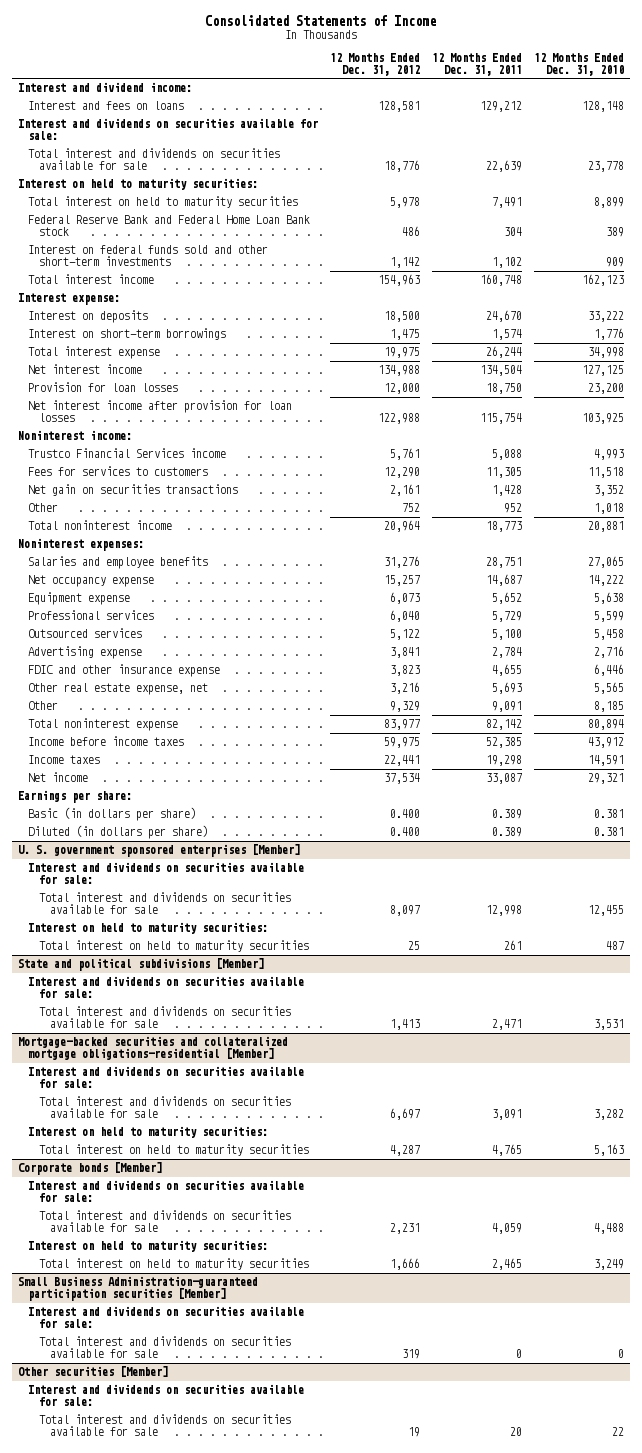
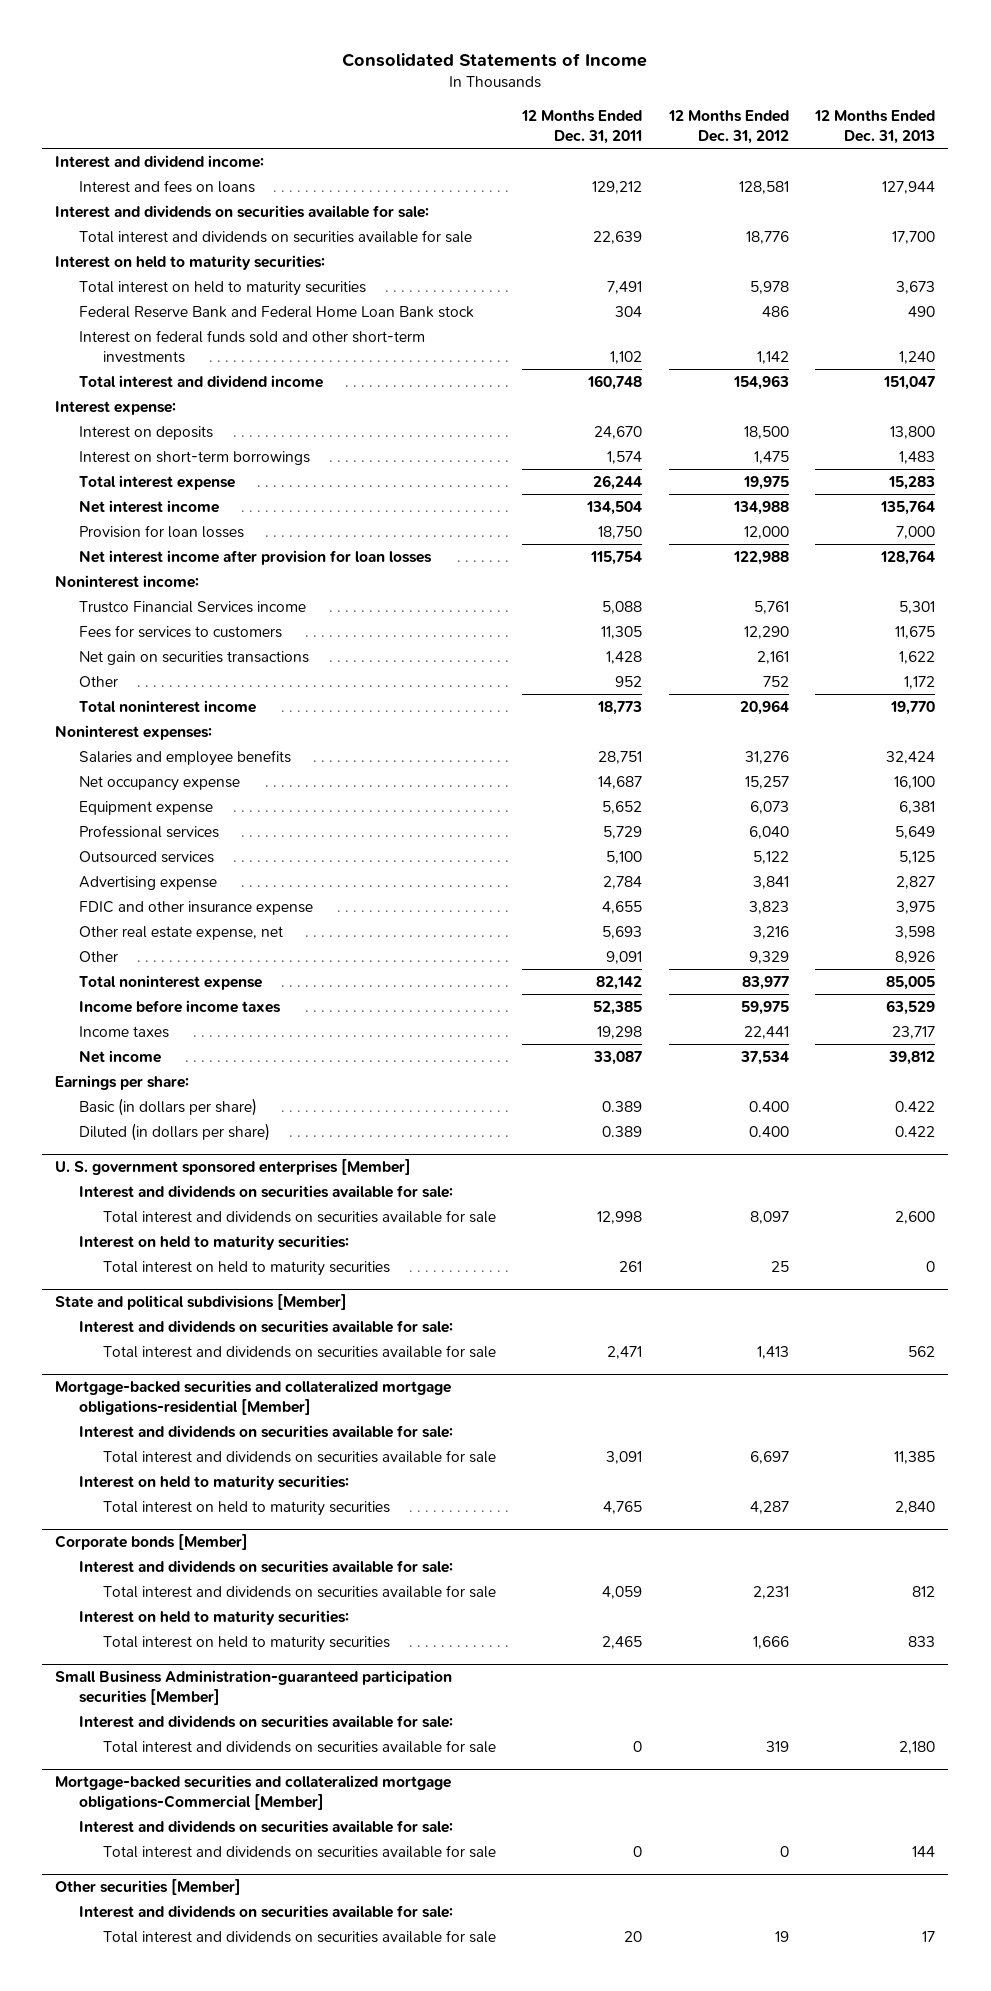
- | 12 Months Ended Dec. 31, 2012 | 12 Months Ended Dec. 31, 2011 | 12 Months Ended Dec. 31, 2010
+ | 12 Months Ended Dec. 31, 2011 | 12 Months Ended Dec. 31, 2012 | 12 Months Ended Dec. 31, 2013
- Total interest income | 154,963 | 160,748 | 162,123
+ Total interest and dividend income | 160,748 | 154,963 | 151,047
+ Mortgage-backed securities and collateralized mortgage obligations-Commercial [Member]
+ Interest and dividends on securities available for sale:
+ Total interest and dividends on securities available for sale | 0 | 0 | 144

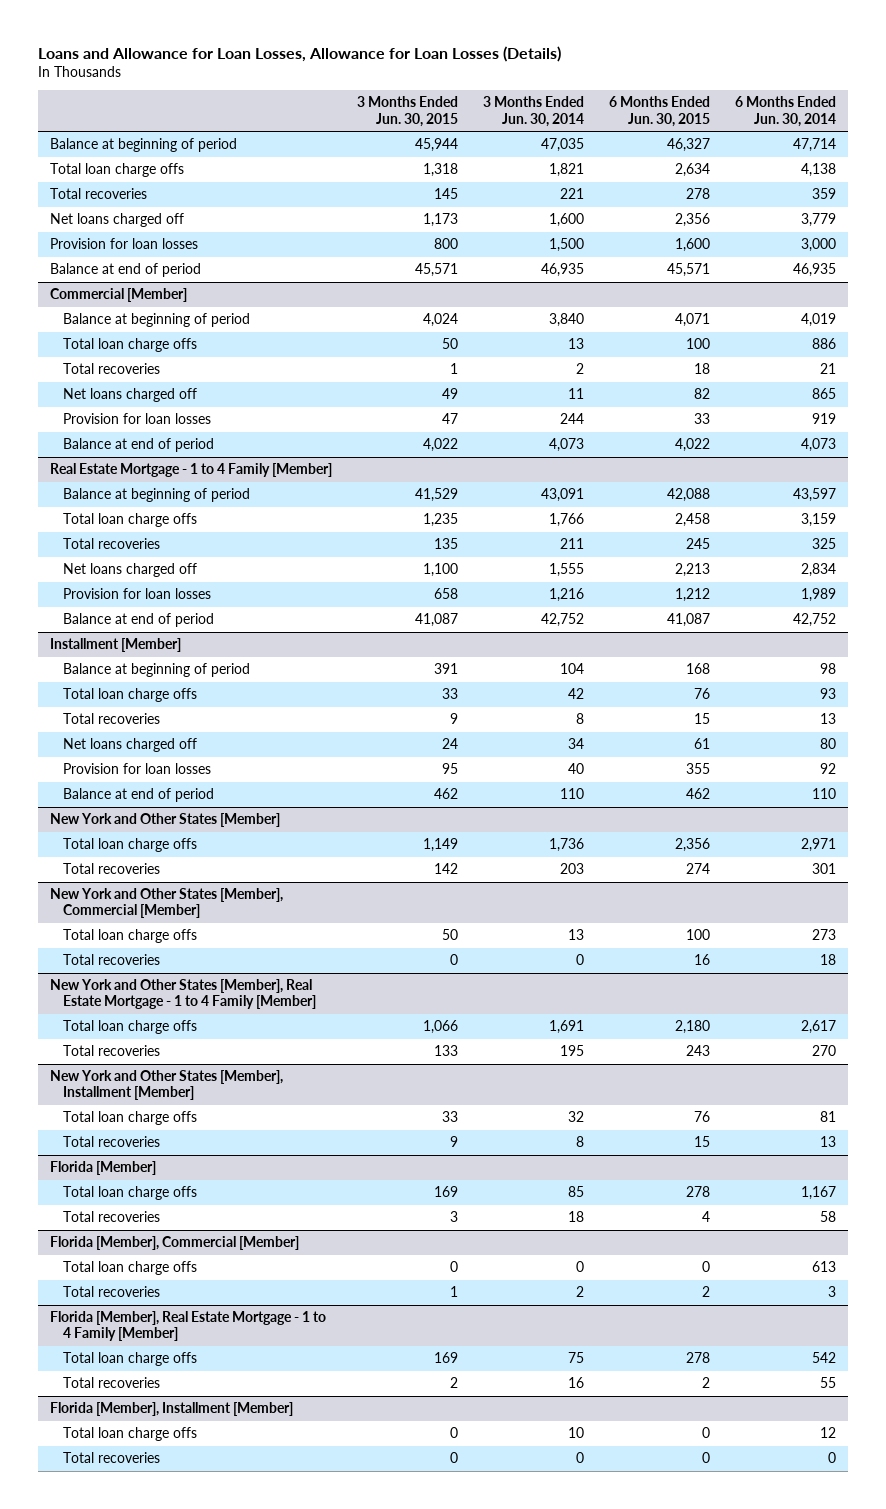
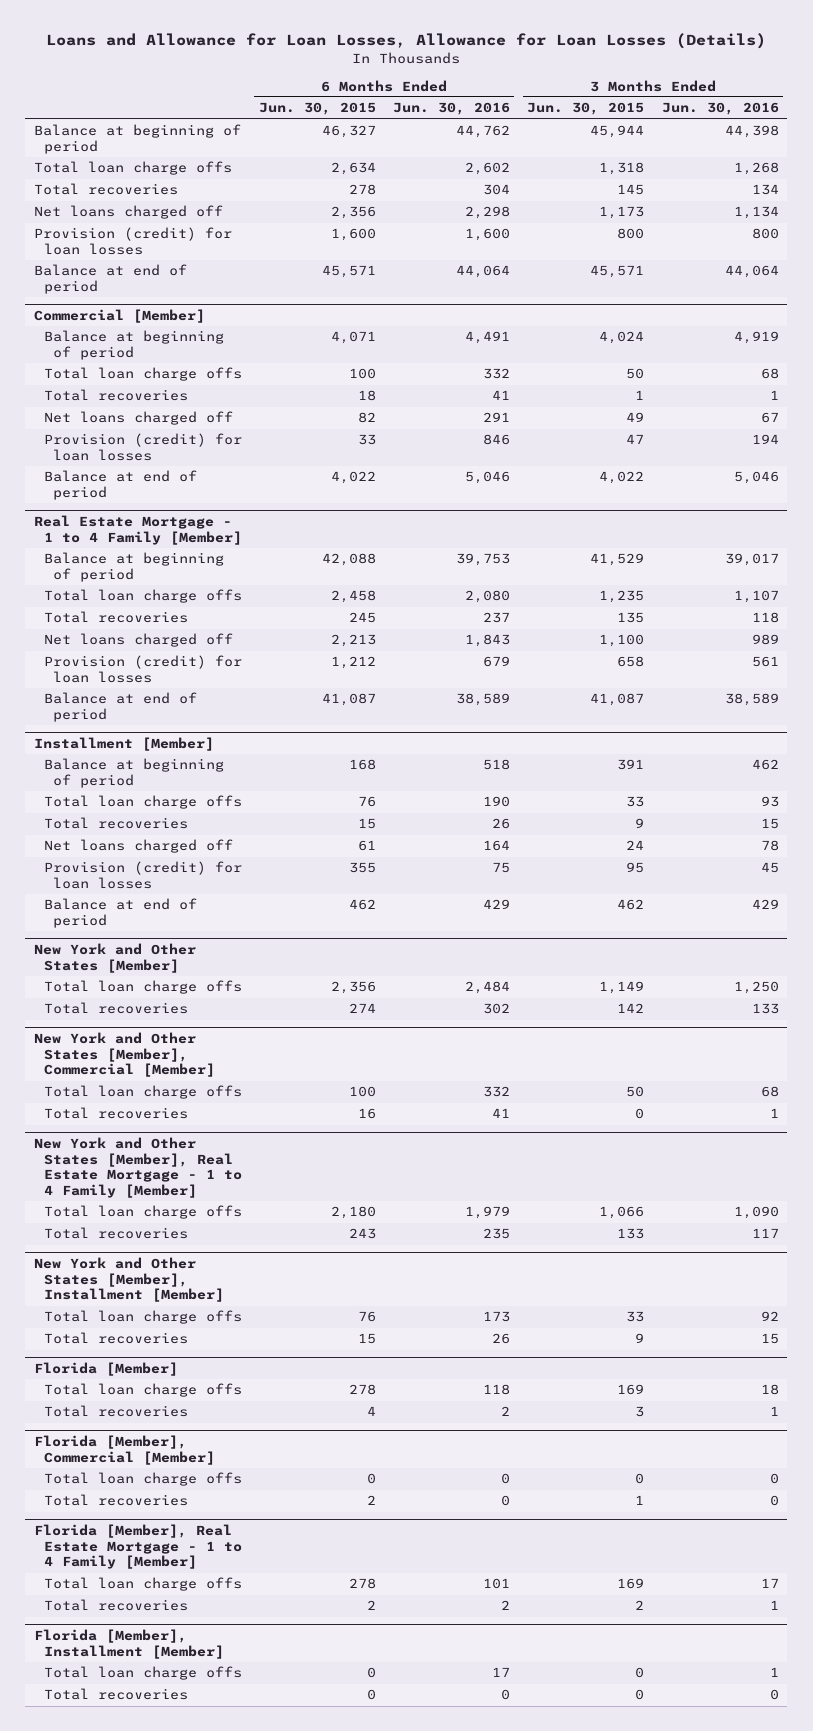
- | 3 Months Ended Jun. 30, 2015 | 3 Months Ended Jun. 30, 2014 | 6 Months Ended Jun. 30, 2015 | 6 Months Ended Jun. 30, 2014
+ | 6 Months Ended Jun. 30, 2015 | 6 Months Ended Jun. 30, 2016 | 3 Months Ended Jun. 30, 2015 | 3 Months Ended Jun. 30, 2016
- Provision for loan losses | 800 | 1,500 | 1,600 | 3,000
+ Provision (credit) for loan losses | 1,600 | 1,600 | 800 | 800
@ Commercial [Member]
- Provision for loan losses | 47 | 244 | 33 | 919
+ Provision (credit) for loan losses | 33 | 846 | 47 | 194
@ Real Estate Mortgage - 1 to 4 Family [Member]
- Provision for loan losses | 658 | 1,216 | 1,212 | 1,989
+ Provision (credit) for loan losses | 1,212 | 679 | 658 | 561
@ Installment [Member]
- Provision for loan losses | 95 | 40 | 355 | 92
+ Provision (credit) for loan losses | 355 | 75 | 95 | 45

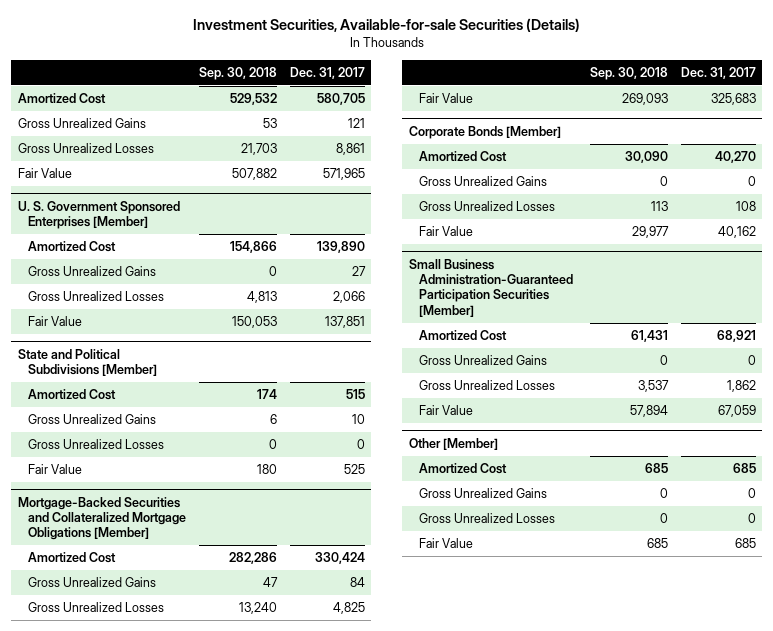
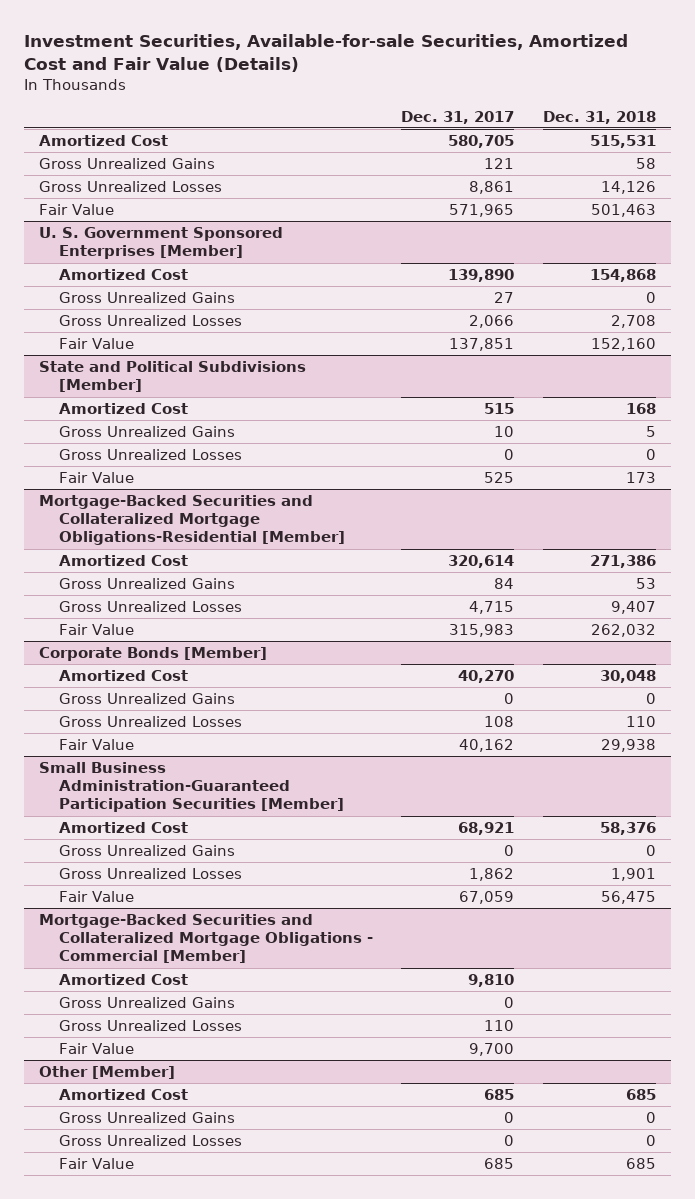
- Investment Securities, Available-for-sale Securities (Details)
+ Investment Securities, Available-for-sale Securities, Amortized Cost and Fair Value (Details)
- | Sep. 30, 2018 | Dec. 31, 2017
+ | Dec. 31, 2017 | Dec. 31, 2018
- Mortgage-Backed Securities and Collateralized Mortgage Obligations [Member]
- Amortized Cost | 282,286 | 330,424
+ Mortgage-Backed Securities and Collateralized Mortgage Obligations-Residential [Member]
+ Amortized Cost | 320,614 | 271,386
- Gross Unrealized Losses | 13,240 | 4,825
- Fair Value | 269,093 | 325,683
+ Gross Unrealized Losses | 4,715 | 9,407
+ Fair Value | 315,983 | 262,032
+ Mortgage-Backed Securities and Collateralized Mortgage Obligations - Commercial [Member]
+ Amortized Cost | 9,810 |
+ Gross Unrealized Gains | 0 |
+ Gross Unrealized Losses | 110 |
+ Fair Value | 9,700 |

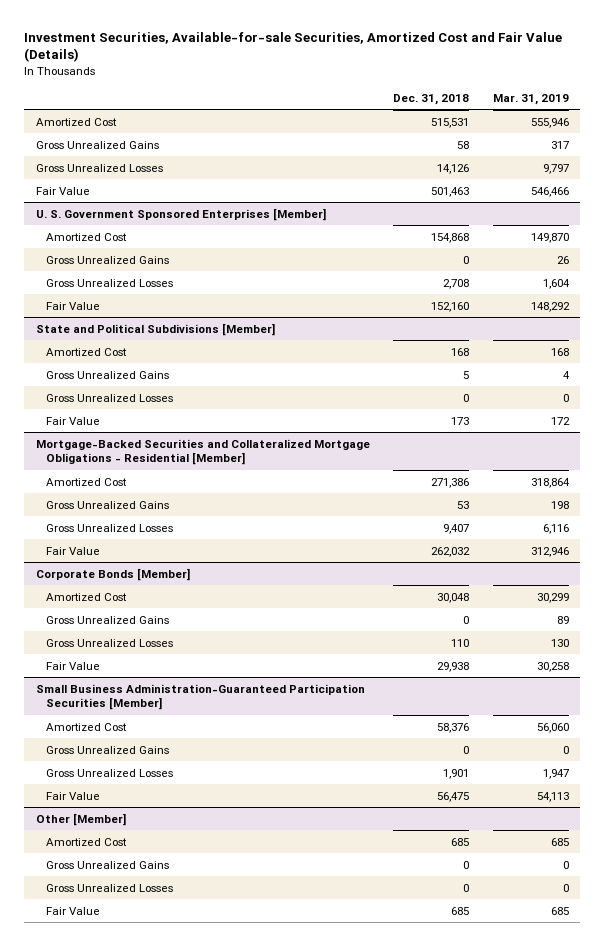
- | Dec. 31, 2017 | Dec. 31, 2018
+ | Dec. 31, 2018 | Mar. 31, 2019
- Mortgage-Backed Securities and Collateralized Mortgage Obligations-Residential [Member]
+ Mortgage-Backed Securities and Collateralized Mortgage Obligations - Residential [Member]
- Mortgage-Backed Securities and Collateralized Mortgage Obligations - Commercial [Member]
- Amortized Cost | 9,810 |
- Gross Unrealized Gains | 0 |
- Gross Unrealized Losses | 110 |
- Fair Value | 9,700 |

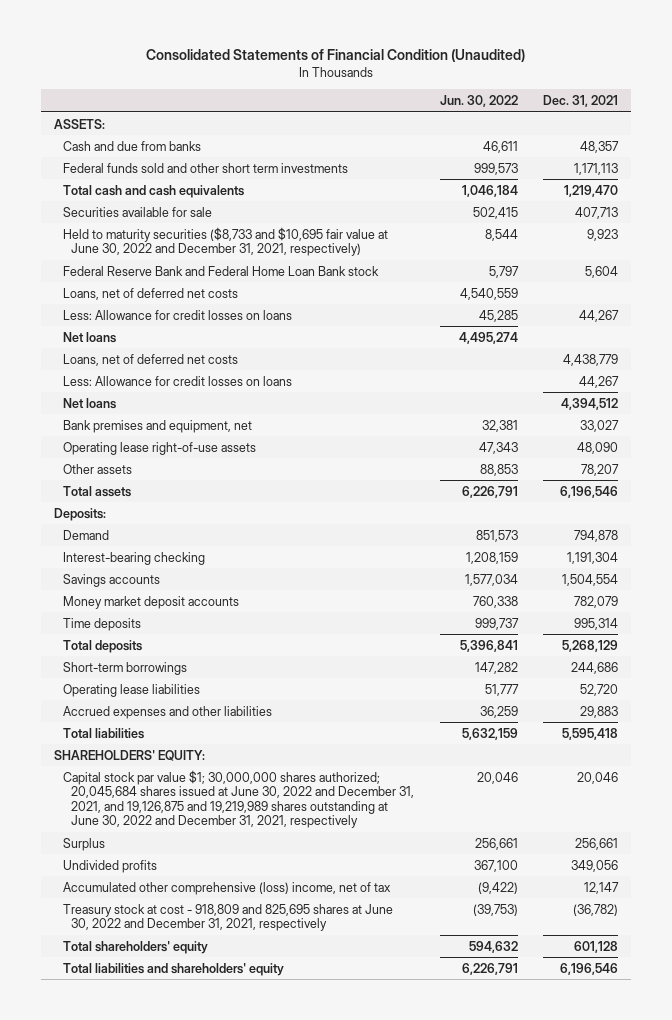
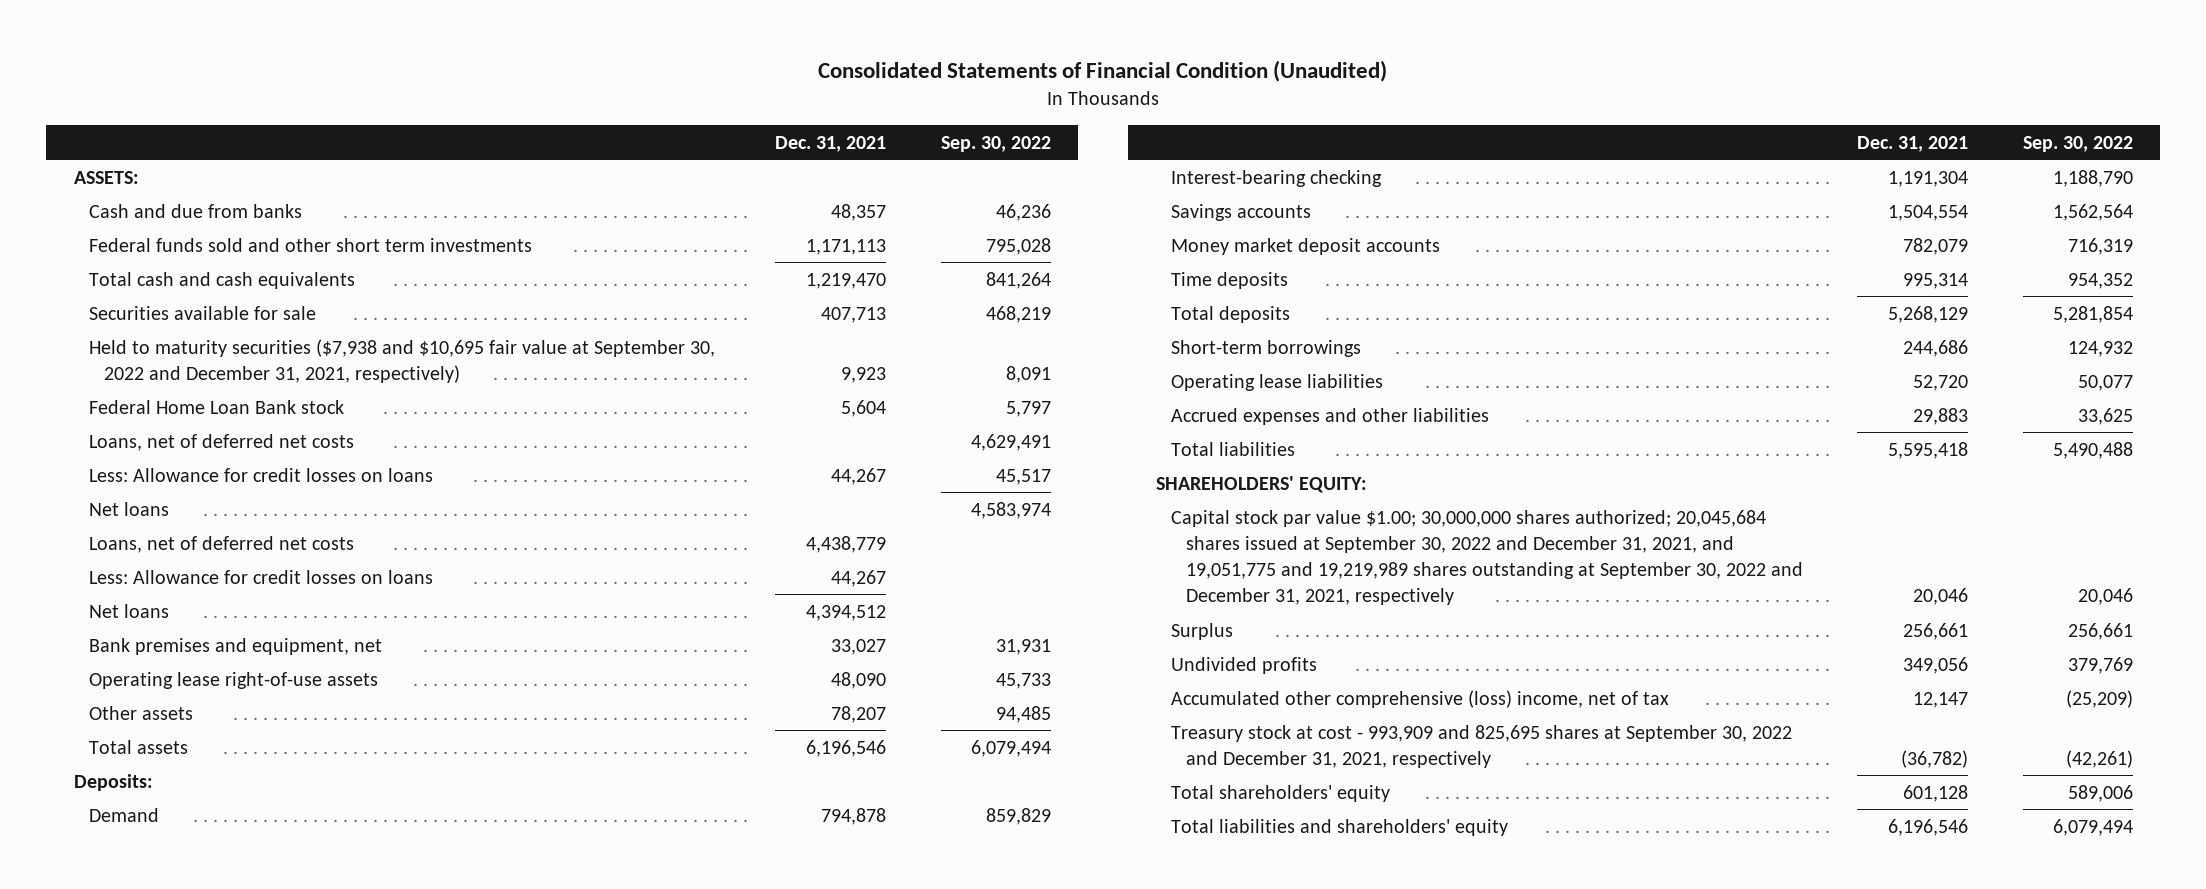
- | Jun. 30, 2022 | Dec. 31, 2021
+ | Dec. 31, 2021 | Sep. 30, 2022
- Held to maturity securities ($8,733 and $10,695 fair value at June 30, 2022 and December 31, 2021, respectively) | 8,544 | 9,923
- Federal Reserve Bank and Federal Home Loan Bank stock | 5,797 | 5,604
+ Held to maturity securities ($7,938 and $10,695 fair value at September 30, 2022 and December 31, 2021, respectively) | 9,923 | 8,091
+ Federal Home Loan Bank stock | 5,604 | 5,797
- Capital stock par value $1; 30,000,000 shares authorized; 20,045,684 shares issued at June 30, 2022 and December 31, 2021, and 19,126,875 and 19,219,989 shares outstanding at June 30, 2022 and December 31, 2021, respectively | 20,046 | 20,046
+ Capital stock par value $1.00; 30,000,000 shares authorized; 20,045,684 shares issued at September 30, 2022 and December 31, 2021, and 19,051,775 and 19,219,989 shares outstanding at September 30, 2022 and December 31, 2021, respectively | 20,046 | 20,046
- Treasury stock at cost - 918,809 and 825,695 shares at June 30, 2022 and December 31, 2021, respectively | (39,753) | (36,782)
+ Treasury stock at cost - 993,909 and 825,695 shares at September 30, 2022 and December 31, 2021, respectively | (36,782) | (42,261)

